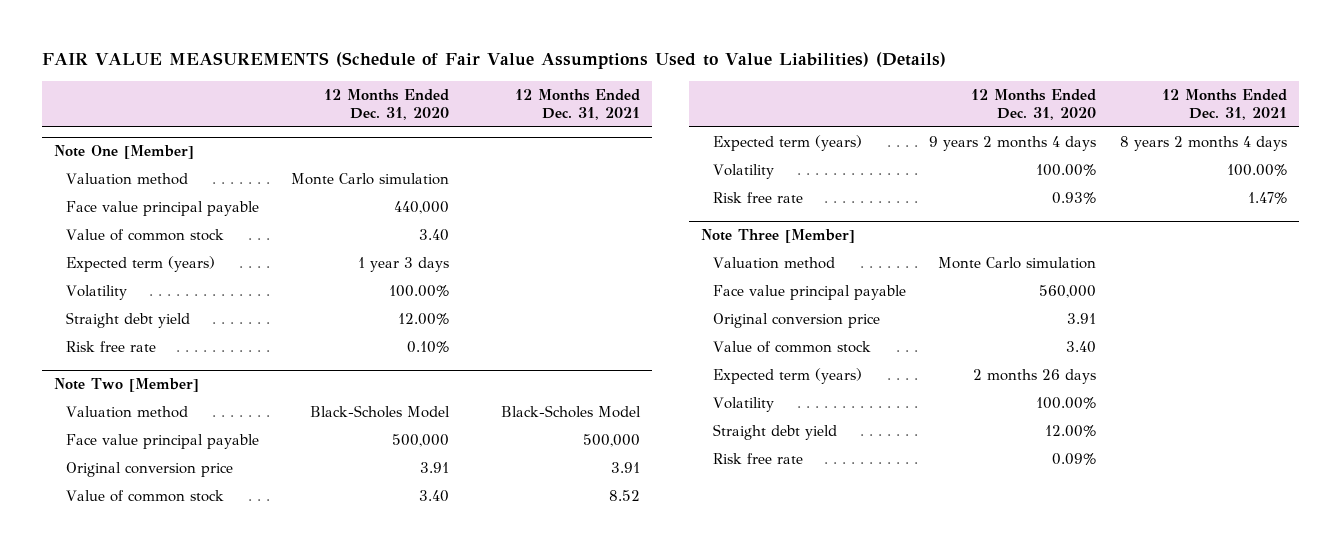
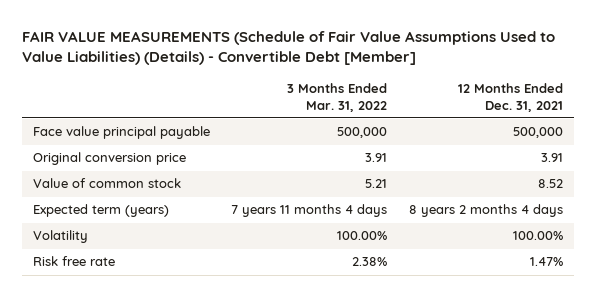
- FAIR VALUE MEASUREMENTS (Schedule of Fair Value Assumptions Used to Value Liabilities) (Details)
+ FAIR VALUE MEASUREMENTS (Schedule of Fair Value Assumptions Used to Value Liabilities) (Details) - Convertible Debt [Member]
- | 12 Months Ended Dec. 31, 2020 | 12 Months Ended Dec. 31, 2021
+ | 3 Months Ended Mar. 31, 2022 | 12 Months Ended Dec. 31, 2021
- Note One [Member]
- Valuation method | Monte Carlo simulation |
- Face value principal payable | 440,000 |
- Value of common stock | 3.40 |
- Expected term (years) | 1 year 3 days |
- Volatility | 100.00% |
- Straight debt yield | 12.00% |
- Risk free rate | 0.10% |
- Note Two [Member]
- Valuation method | Black-Scholes Model | Black-Scholes Model
- Note Three [Member]
- Valuation method | Monte Carlo simulation |
- Face value principal payable | 560,000 |
- Original conversion price | 3.91 |
- Value of common stock | 3.40 |
- Expected term (years) | 2 months 26 days |
- Volatility | 100.00% |
- Straight debt yield | 12.00% |
- Risk free rate | 0.09% |

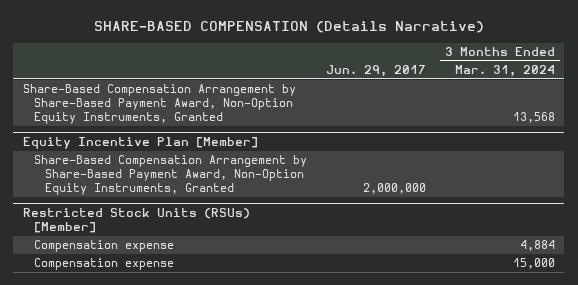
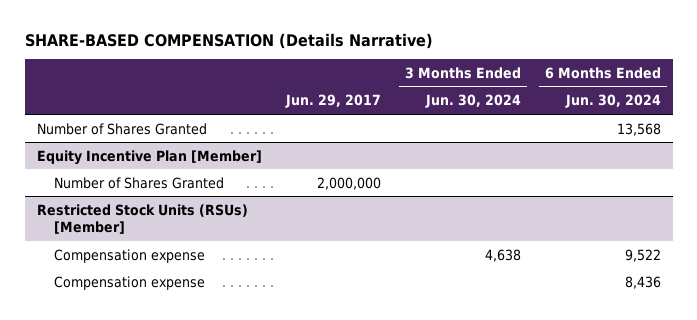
- | Jun. 29, 2017 | 3 Months Ended Mar. 31, 2024
+ | Jun. 29, 2017 | 3 Months Ended Jun. 30, 2024 | 6 Months Ended Jun. 30, 2024
- Share-Based Compensation Arrangement by Share-Based Payment Award, Non-Option Equity Instruments, Granted | | 13,568
+ Number of Shares Granted | | | 13,568
@ Equity Incentive Plan [Member]
- Share-Based Compensation Arrangement by Share-Based Payment Award, Non-Option Equity Instruments, Granted | 2,000,000 |
+ Number of Shares Granted | 2,000,000 | |

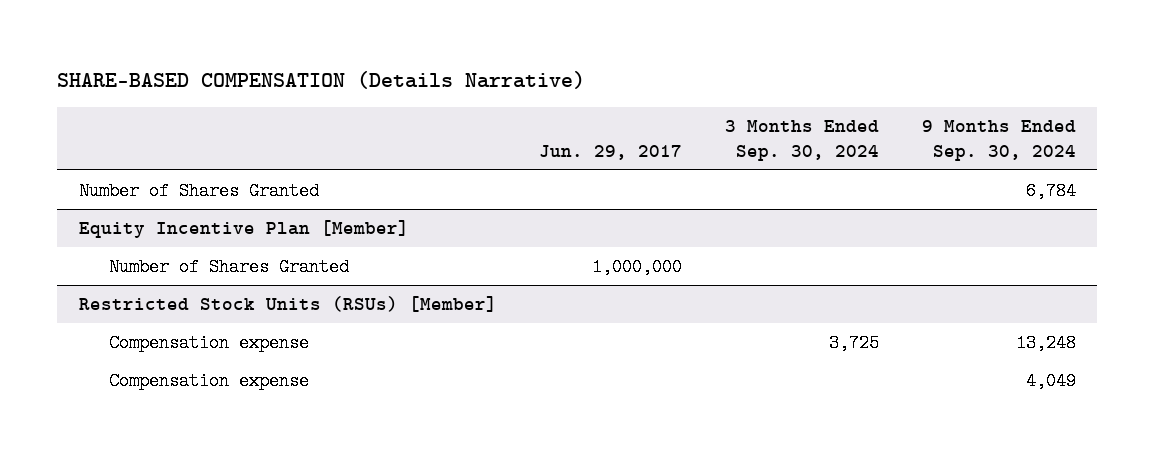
- | Jun. 29, 2017 | 3 Months Ended Jun. 30, 2024 | 6 Months Ended Jun. 30, 2024
+ | Jun. 29, 2017 | 3 Months Ended Sep. 30, 2024 | 9 Months Ended Sep. 30, 2024
@ Equity Incentive Plan [Member]
- Number of Shares Granted | 2,000,000 | |
+ Number of Shares Granted | 1,000,000 | |

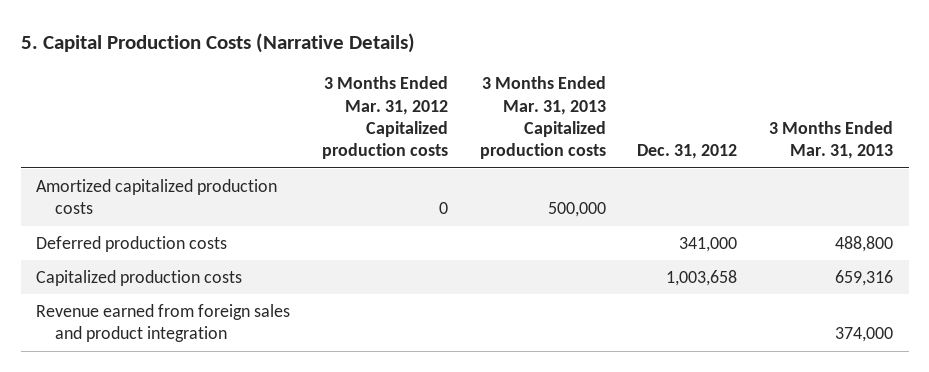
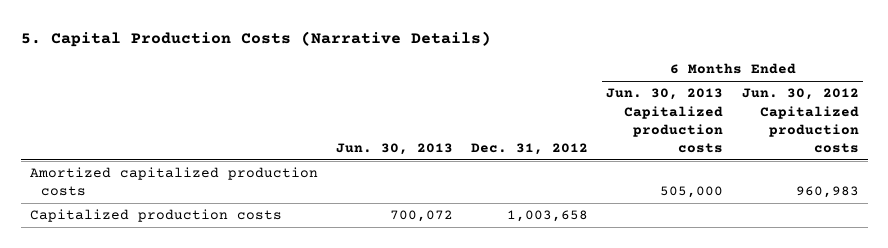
- | 3 Months Ended Mar. 31, 2012 Capitalized production costs | 3 Months Ended Mar. 31, 2013 Capitalized production costs | Dec. 31, 2012 | 3 Months Ended Mar. 31, 2013
+ | Jun. 30, 2013 | Dec. 31, 2012 | 6 Months Ended Jun. 30, 2013 Capitalized production costs | 6 Months Ended Jun. 30, 2012 Capitalized production costs
- Deferred production costs | | | 341,000 | 488,800
- Revenue earned from foreign sales and product integration | | | | 374,000

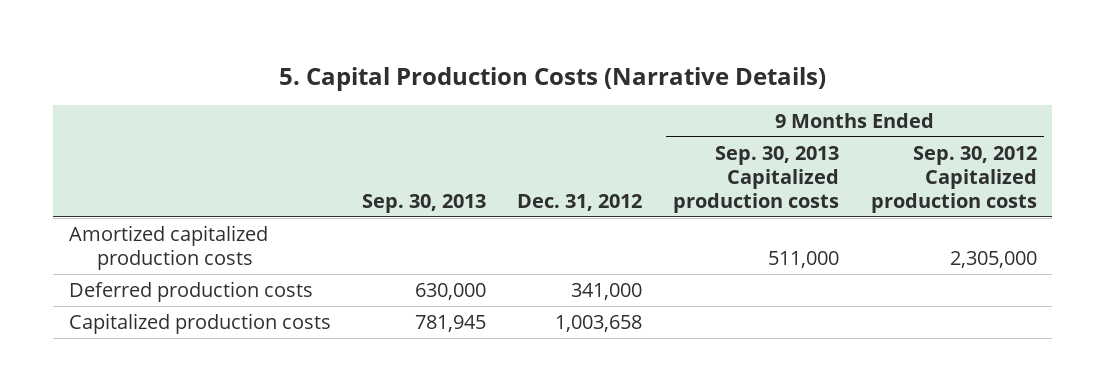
- | Jun. 30, 2013 | Dec. 31, 2012 | 6 Months Ended Jun. 30, 2013 Capitalized production costs | 6 Months Ended Jun. 30, 2012 Capitalized production costs
+ | Sep. 30, 2013 | Dec. 31, 2012 | 9 Months Ended Sep. 30, 2013 Capitalized production costs | 9 Months Ended Sep. 30, 2012 Capitalized production costs
+ Deferred production costs | 630,000 | 341,000 | |

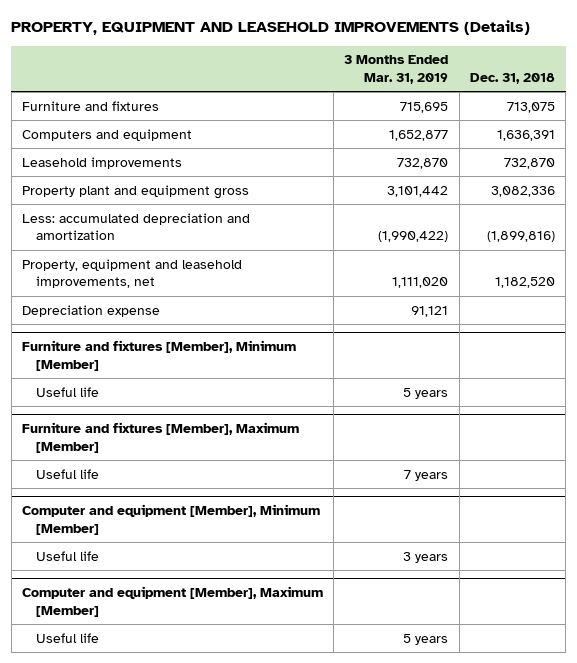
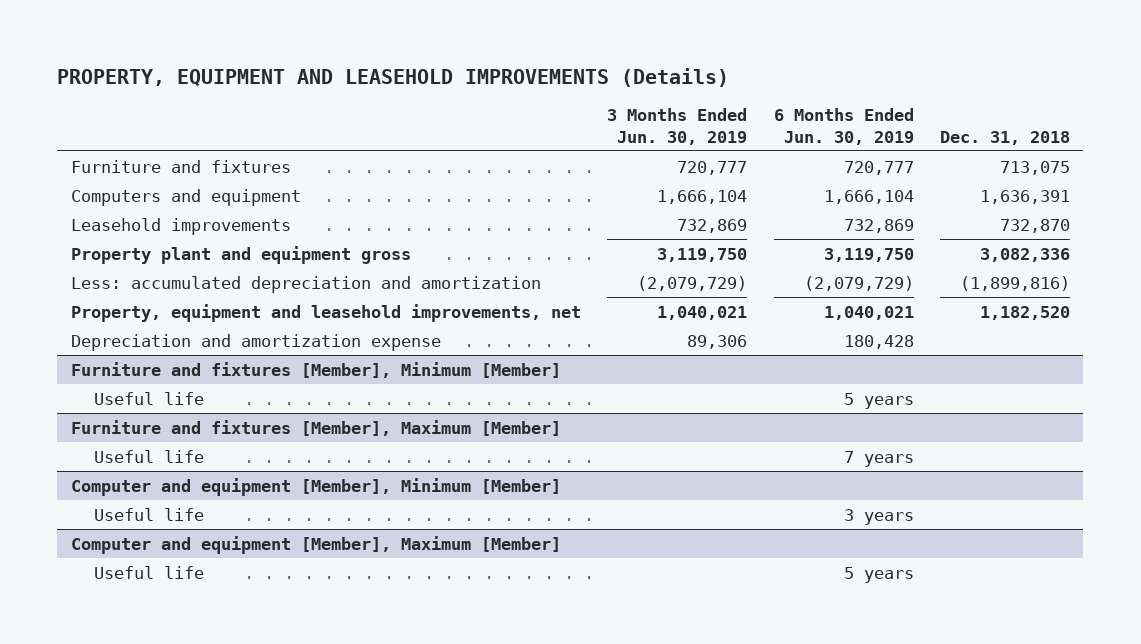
- | 3 Months Ended Mar. 31, 2019 | Dec. 31, 2018
+ | 3 Months Ended Jun. 30, 2019 | 6 Months Ended Jun. 30, 2019 | Dec. 31, 2018
- Depreciation expense | 91,121 |
+ Depreciation and amortization expense | 89,306 | 180,428 |

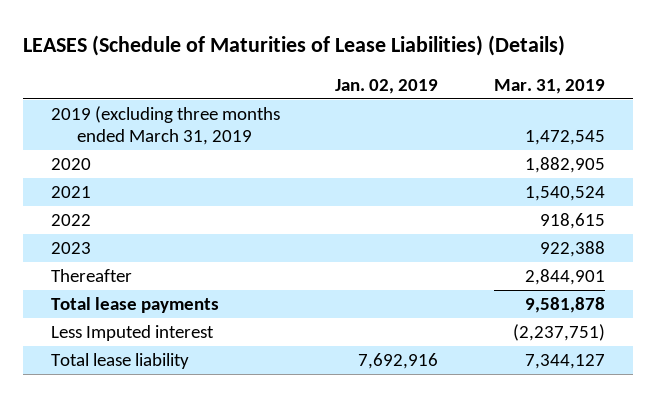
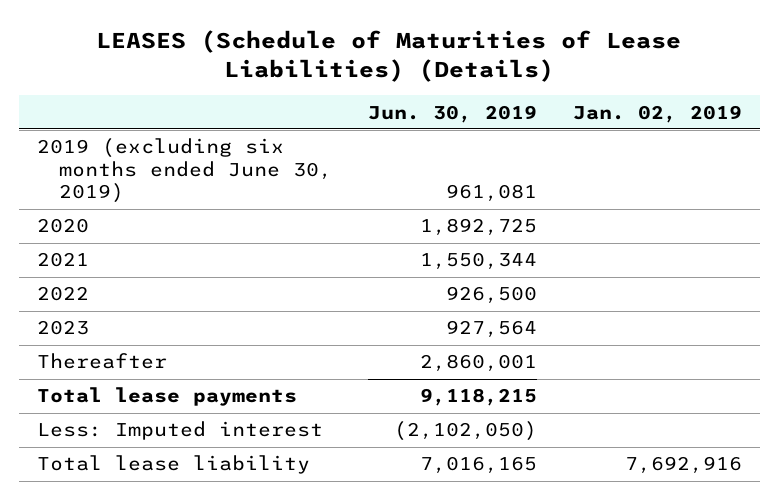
- | Jan. 02, 2019 | Mar. 31, 2019
+ | Jun. 30, 2019 | Jan. 02, 2019
- 2019 (excluding three months ended March 31, 2019 | | 1,472,545
+ 2019 (excluding six months ended June 30, 2019) | 961,081 |
- Less Imputed interest | | (2,237,751)
+ Less: Imputed interest | (2,102,050) |

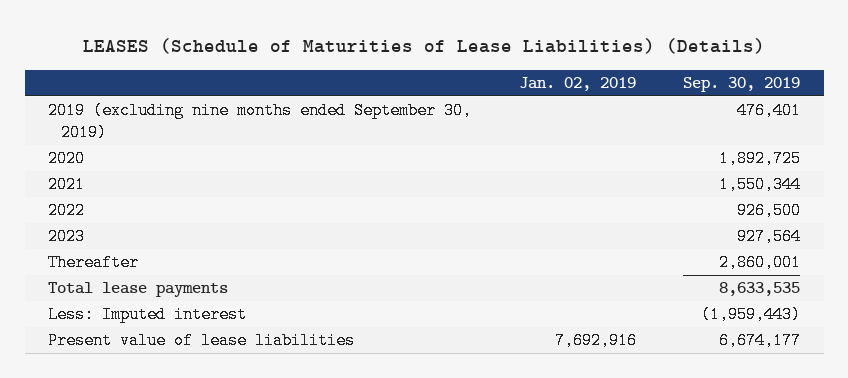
- | Jun. 30, 2019 | Jan. 02, 2019
+ | Jan. 02, 2019 | Sep. 30, 2019
- 2019 (excluding six months ended June 30, 2019) | 961,081 |
+ 2019 (excluding nine months ended September 30, 2019) | | 476,401
- Total lease liability | 7,016,165 | 7,692,916
+ Present value of lease liabilities | 7,692,916 | 6,674,177

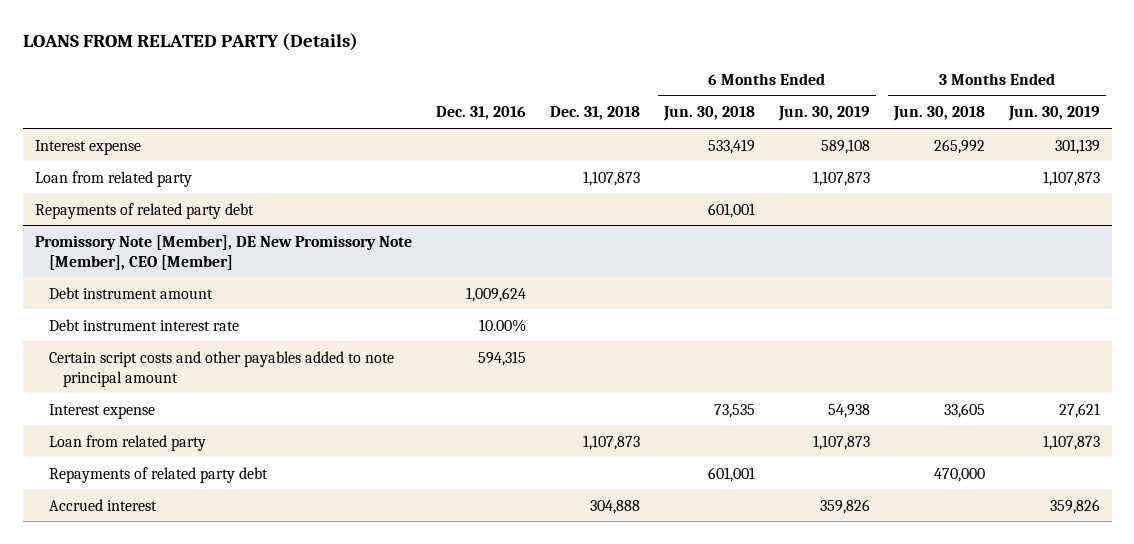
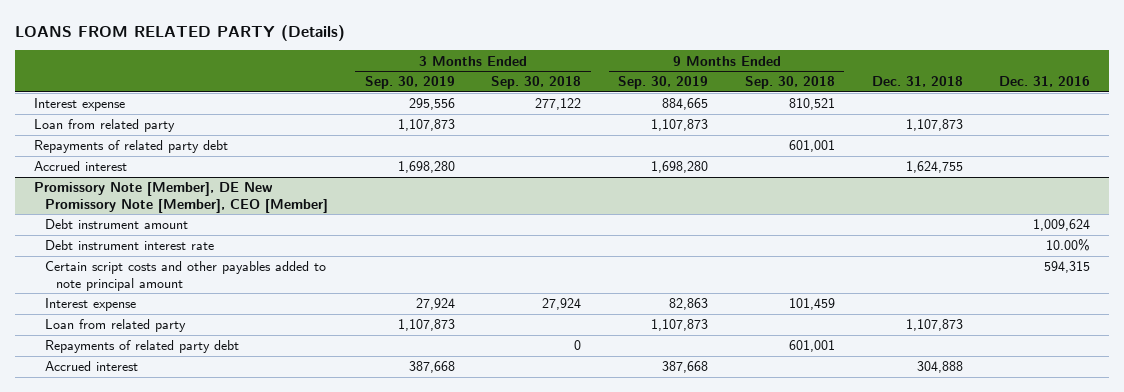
- | Dec. 31, 2016 | Dec. 31, 2018 | 6 Months Ended Jun. 30, 2018 | 6 Months Ended Jun. 30, 2019 | 3 Months Ended Jun. 30, 2018 | 3 Months Ended Jun. 30, 2019
+ | 3 Months Ended Sep. 30, 2019 | 3 Months Ended Sep. 30, 2018 | 9 Months Ended Sep. 30, 2019 | 9 Months Ended Sep. 30, 2018 | Dec. 31, 2018 | Dec. 31, 2016
+ Accrued interest | 1,698,280 | | 1,698,280 | | 1,624,755 |

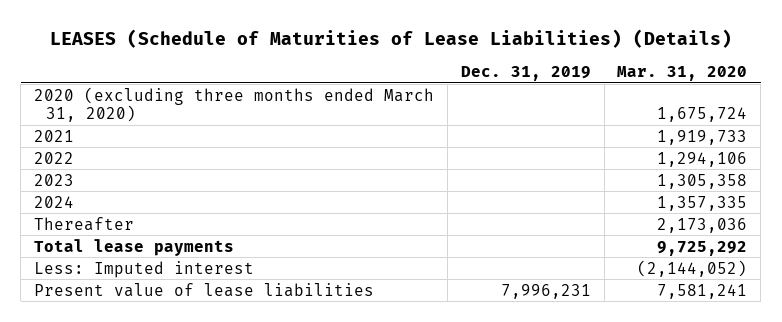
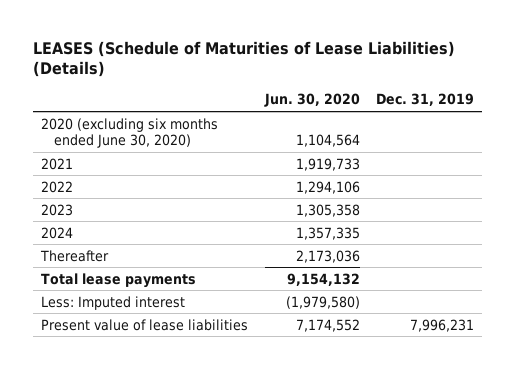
- | Dec. 31, 2019 | Mar. 31, 2020
+ | Jun. 30, 2020 | Dec. 31, 2019
- 2020 (excluding three months ended March 31, 2020) | | 1,675,724
+ 2020 (excluding six months ended June 30, 2020) | 1,104,564 |

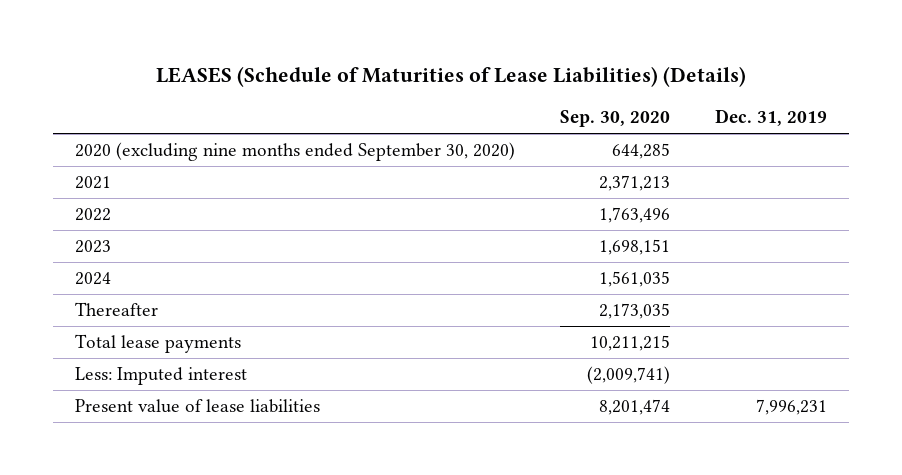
- | Jun. 30, 2020 | Dec. 31, 2019
+ | Sep. 30, 2020 | Dec. 31, 2019
- 2020 (excluding six months ended June 30, 2020) | 1,104,564 |
+ 2020 (excluding nine months ended September 30, 2020) | 644,285 |

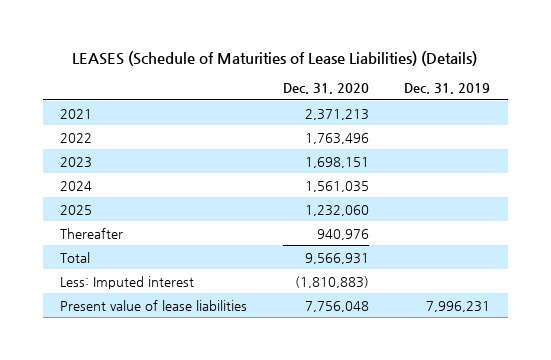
- | Sep. 30, 2020 | Dec. 31, 2019
+ | Dec. 31, 2020 | Dec. 31, 2019
- 2020 (excluding nine months ended September 30, 2020) | 644,285 |
+ 2025 | 1,232,060 |
- Total lease payments | 10,211,215 |
+ Total | 9,566,931 |

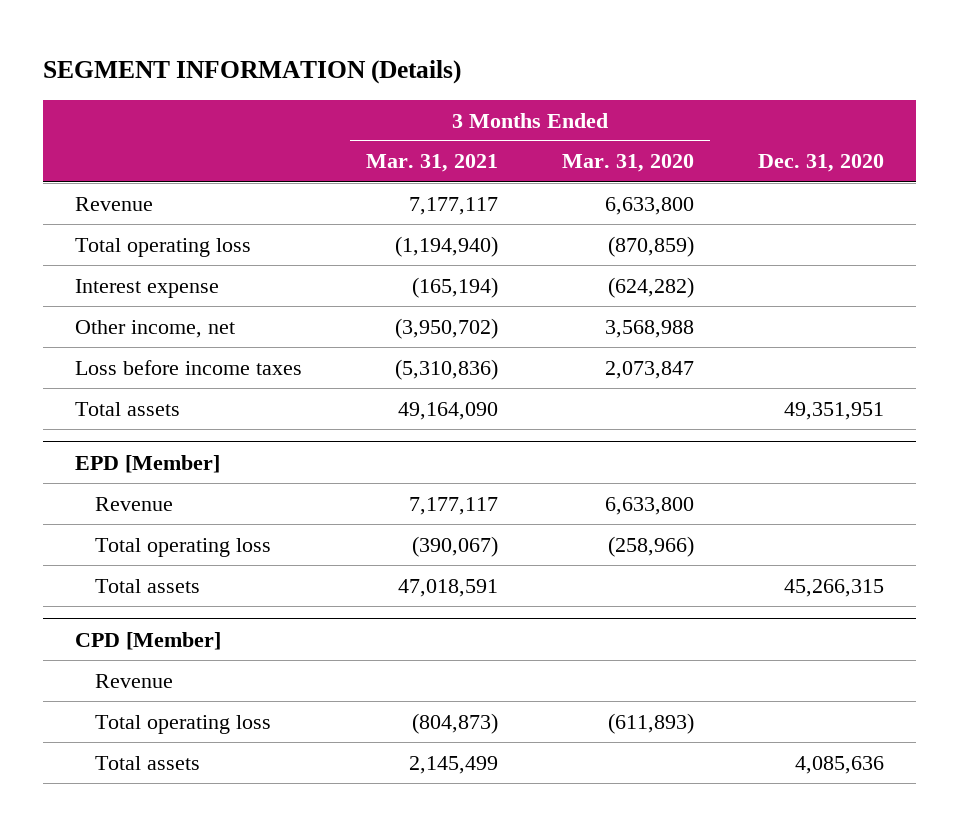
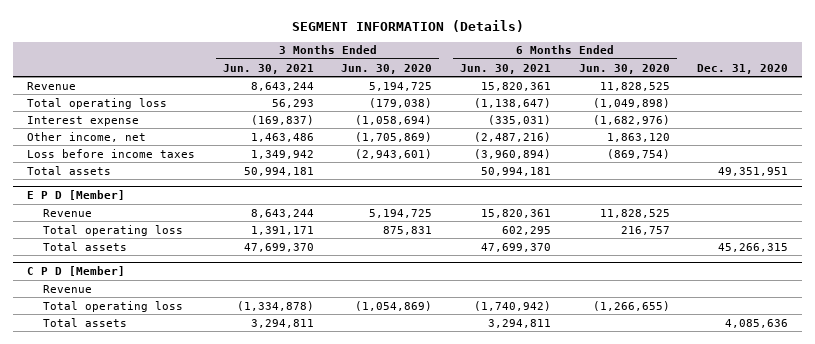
- | 3 Months Ended Mar. 31, 2021 | 3 Months Ended Mar. 31, 2020 | Dec. 31, 2020
+ | 3 Months Ended Jun. 30, 2021 | 3 Months Ended Jun. 30, 2020 | 6 Months Ended Jun. 30, 2021 | 6 Months Ended Jun. 30, 2020 | Dec. 31, 2020
- EPD [Member]
+ E P D [Member]
- CPD [Member]
+ C P D [Member]

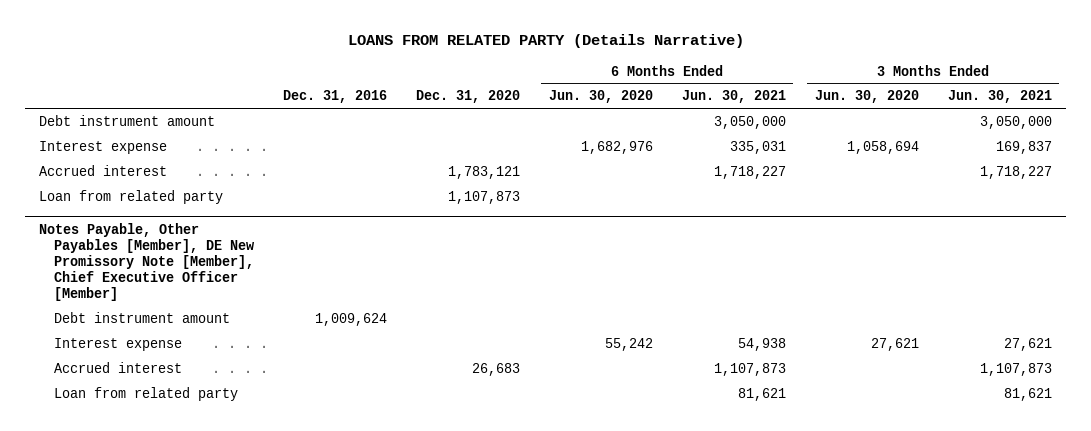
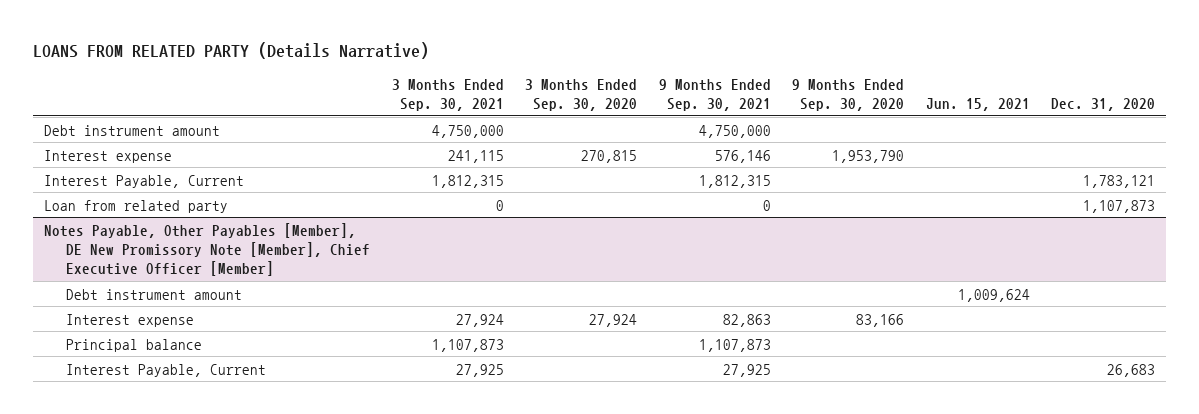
- | Dec. 31, 2016 | Dec. 31, 2020 | 6 Months Ended Jun. 30, 2020 | 6 Months Ended Jun. 30, 2021 | 3 Months Ended Jun. 30, 2020 | 3 Months Ended Jun. 30, 2021
+ | 3 Months Ended Sep. 30, 2021 | 3 Months Ended Sep. 30, 2020 | 9 Months Ended Sep. 30, 2021 | 9 Months Ended Sep. 30, 2020 | Jun. 15, 2021 | Dec. 31, 2020
- Accrued interest | | 1,783,121 | | 1,718,227 | | 1,718,227
+ Interest Payable, Current | 1,812,315 | | 1,812,315 | | | 1,783,121
@ Notes Payable, Other Payables [Member], DE New Promissory Note [Member], Chief Executive Officer [Member]
- Accrued interest | | 26,683 | | 1,107,873 | | 1,107,873
- Loan from related party | | | | 81,621 | | 81,621
+ Principal balance | 1,107,873 | | 1,107,873 | | |
+ Interest Payable, Current | 27,925 | | 27,925 | | | 26,683

